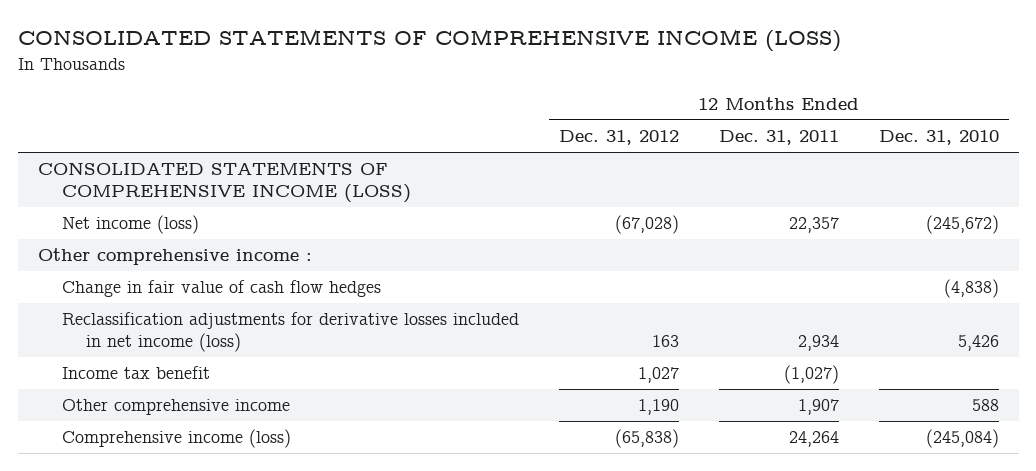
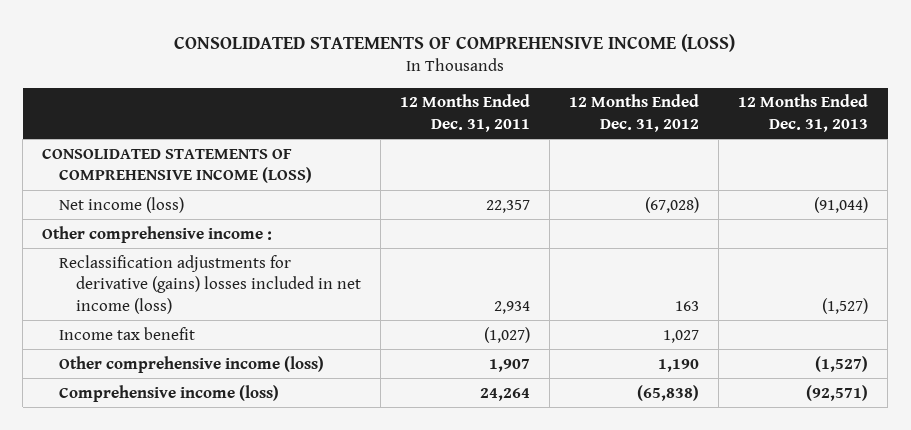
- | 12 Months Ended Dec. 31, 2012 | 12 Months Ended Dec. 31, 2011 | 12 Months Ended Dec. 31, 2010
+ | 12 Months Ended Dec. 31, 2011 | 12 Months Ended Dec. 31, 2012 | 12 Months Ended Dec. 31, 2013
- Change in fair value of cash flow hedges | | | (4,838)
- Reclassification adjustments for derivative losses included in net income (loss) | 163 | 2,934 | 5,426
+ Reclassification adjustments for derivative (gains) losses included in net income (loss) | 2,934 | 163 | (1,527)
- Other comprehensive income | 1,190 | 1,907 | 588
+ Other comprehensive income (loss) | 1,907 | 1,190 | (1,527)

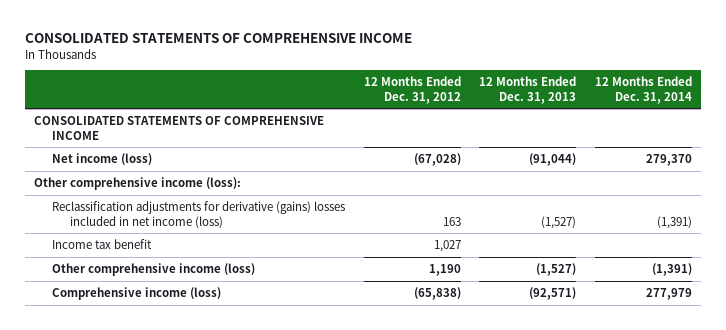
- CONSOLIDATED STATEMENTS OF COMPREHENSIVE INCOME (LOSS)
+ CONSOLIDATED STATEMENTS OF COMPREHENSIVE INCOME
- | 12 Months Ended Dec. 31, 2011 | 12 Months Ended Dec. 31, 2012 | 12 Months Ended Dec. 31, 2013
+ | 12 Months Ended Dec. 31, 2012 | 12 Months Ended Dec. 31, 2013 | 12 Months Ended Dec. 31, 2014
- CONSOLIDATED STATEMENTS OF COMPREHENSIVE INCOME (LOSS)
+ CONSOLIDATED STATEMENTS OF COMPREHENSIVE INCOME
- Other comprehensive income :
+ Other comprehensive income (loss):

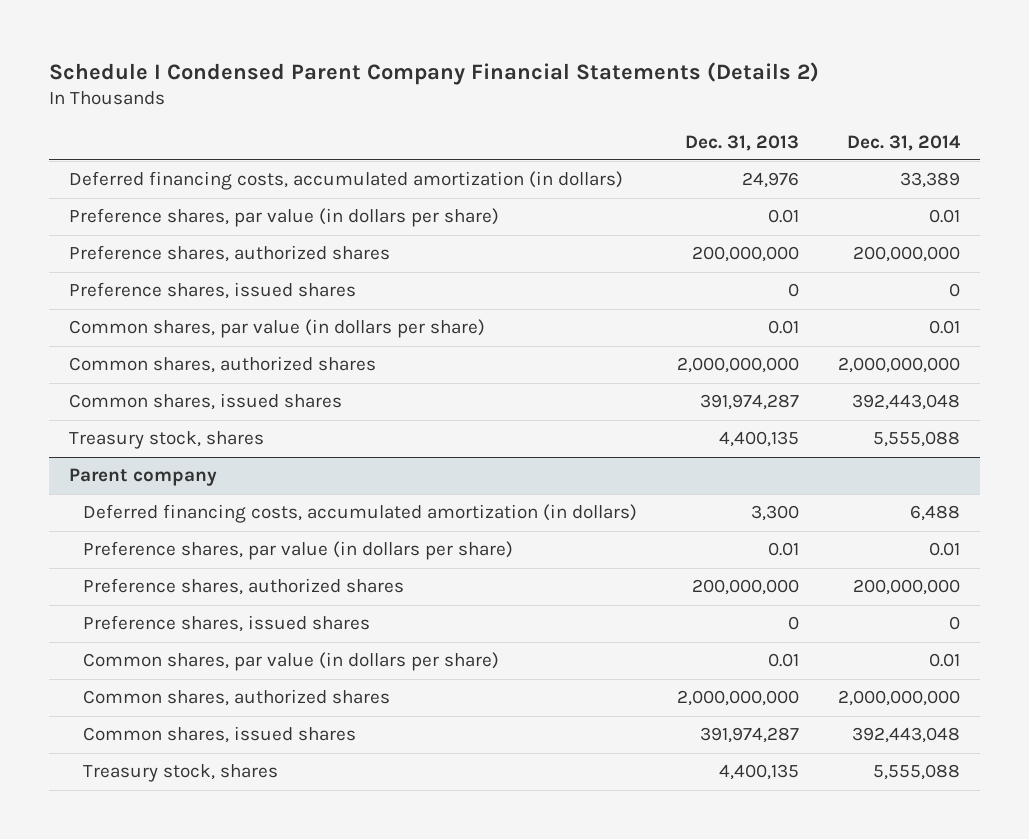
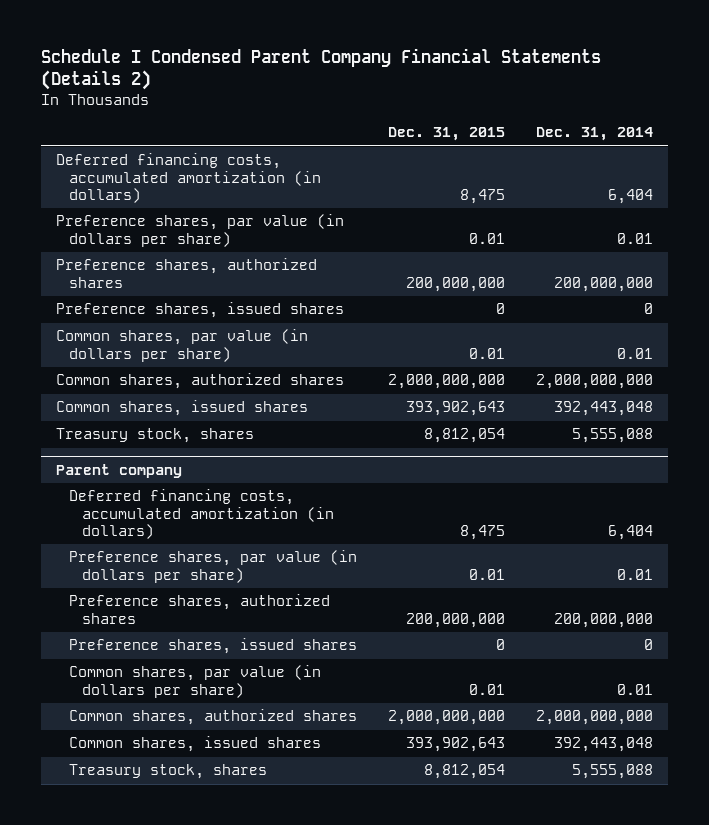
- | Dec. 31, 2013 | Dec. 31, 2014
+ | Dec. 31, 2015 | Dec. 31, 2014
- Deferred financing costs, accumulated amortization (in dollars) | 24,976 | 33,389
+ Deferred financing costs, accumulated amortization (in dollars) | 8,475 | 6,404
@ Parent company
- Deferred financing costs, accumulated amortization (in dollars) | 3,300 | 6,488
+ Deferred financing costs, accumulated amortization (in dollars) | 8,475 | 6,404

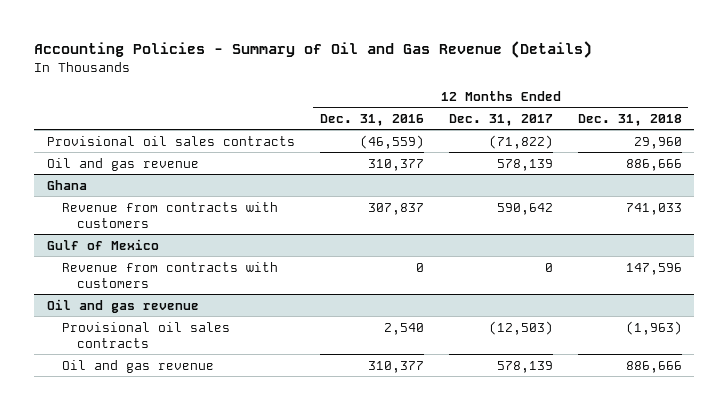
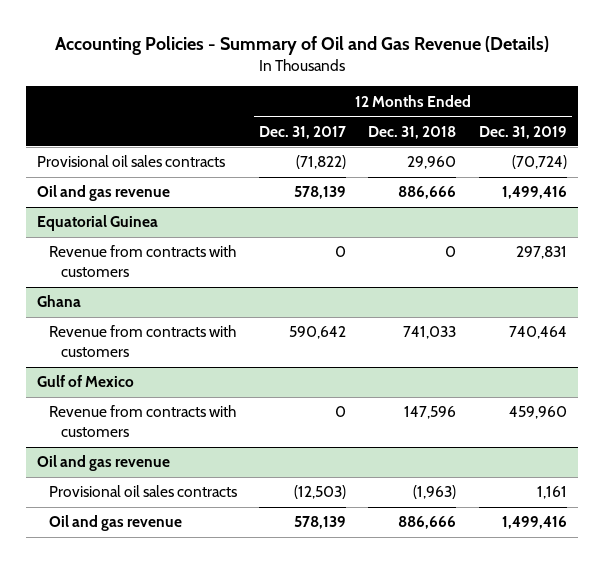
- | 12 Months Ended Dec. 31, 2016 | 12 Months Ended Dec. 31, 2017 | 12 Months Ended Dec. 31, 2018
+ | 12 Months Ended Dec. 31, 2017 | 12 Months Ended Dec. 31, 2018 | 12 Months Ended Dec. 31, 2019
+ Equatorial Guinea
+ Revenue from contracts with customers | 0 | 0 | 297,831

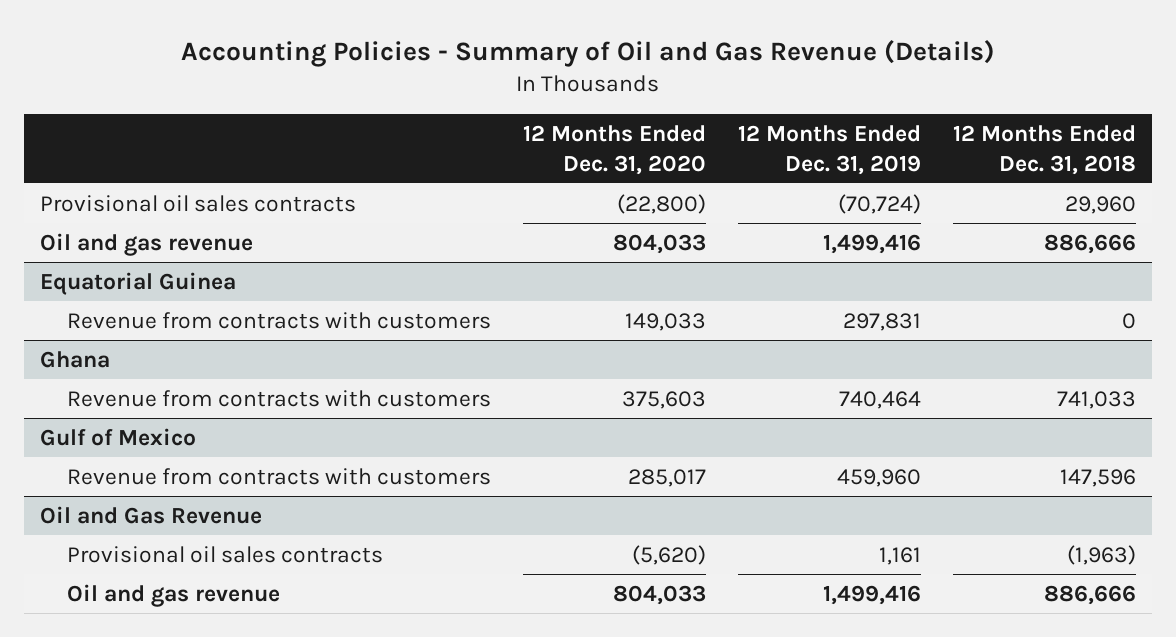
- | 12 Months Ended Dec. 31, 2017 | 12 Months Ended Dec. 31, 2018 | 12 Months Ended Dec. 31, 2019
+ | 12 Months Ended Dec. 31, 2020 | 12 Months Ended Dec. 31, 2019 | 12 Months Ended Dec. 31, 2018
- Oil and gas revenue
+ Oil and Gas Revenue

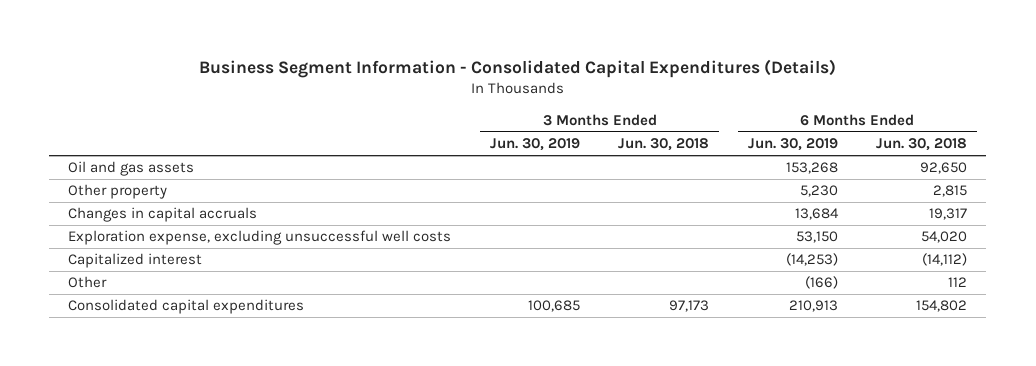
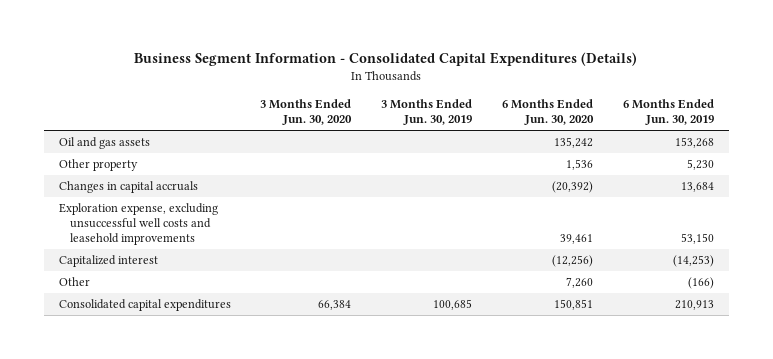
- | 3 Months Ended Jun. 30, 2019 | 3 Months Ended Jun. 30, 2018 | 6 Months Ended Jun. 30, 2019 | 6 Months Ended Jun. 30, 2018
+ | 3 Months Ended Jun. 30, 2020 | 3 Months Ended Jun. 30, 2019 | 6 Months Ended Jun. 30, 2020 | 6 Months Ended Jun. 30, 2019
- Exploration expense, excluding unsuccessful well costs | | | 53,150 | 54,020
+ Exploration expense, excluding unsuccessful well costs and leasehold improvements | | | 39,461 | 53,150

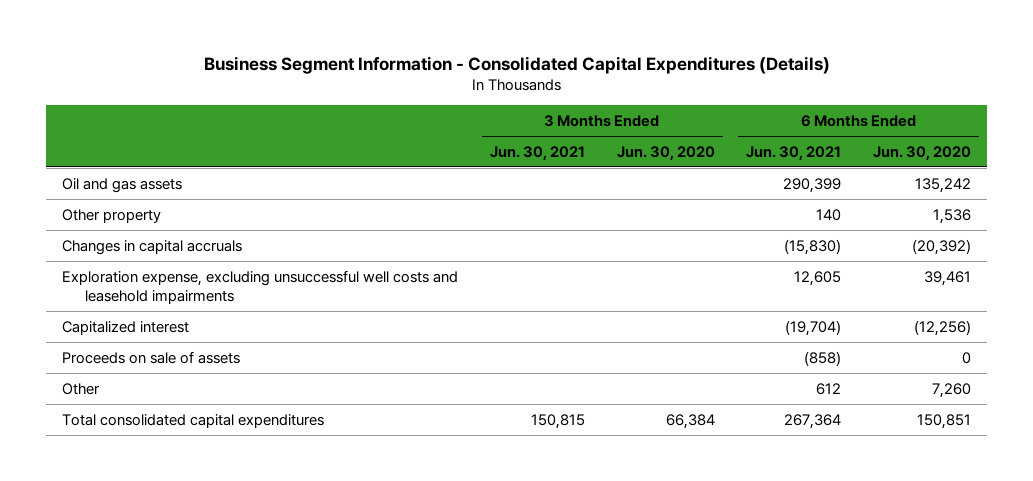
- | 3 Months Ended Jun. 30, 2020 | 3 Months Ended Jun. 30, 2019 | 6 Months Ended Jun. 30, 2020 | 6 Months Ended Jun. 30, 2019
+ | 3 Months Ended Jun. 30, 2021 | 3 Months Ended Jun. 30, 2020 | 6 Months Ended Jun. 30, 2021 | 6 Months Ended Jun. 30, 2020
- Exploration expense, excluding unsuccessful well costs and leasehold improvements | | | 39,461 | 53,150
+ Exploration expense, excluding unsuccessful well costs and leasehold impairments | | | 12,605 | 39,461
+ Proceeds on sale of assets | | | (858) | 0
- Consolidated capital expenditures | 66,384 | 100,685 | 150,851 | 210,913
+ Total consolidated capital expenditures | 150,815 | 66,384 | 267,364 | 150,851

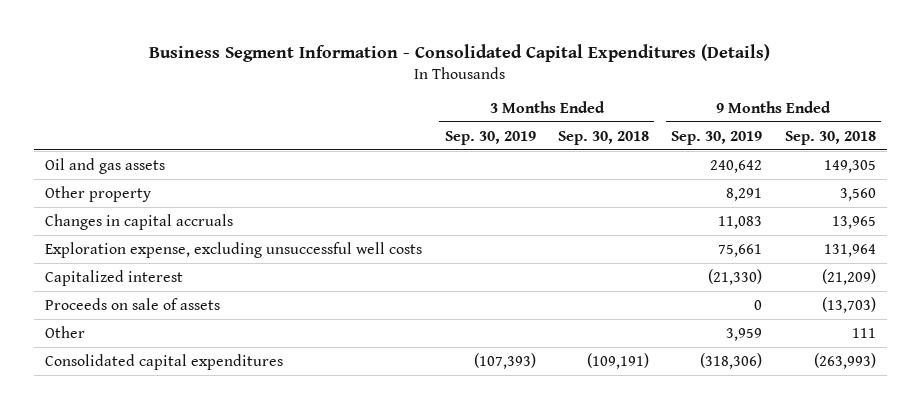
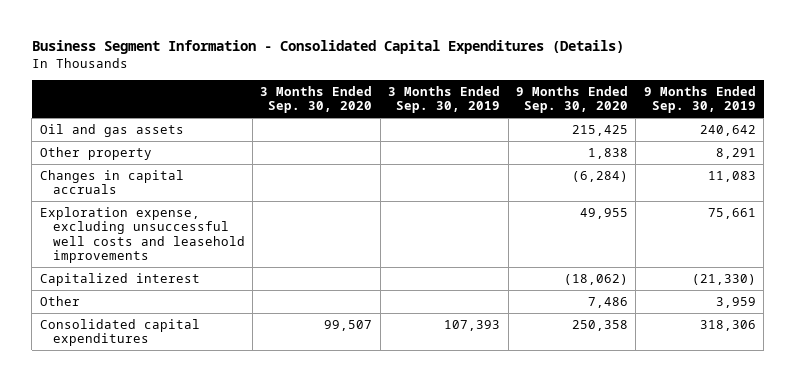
- | 3 Months Ended Sep. 30, 2019 | 3 Months Ended Sep. 30, 2018 | 9 Months Ended Sep. 30, 2019 | 9 Months Ended Sep. 30, 2018
+ | 3 Months Ended Sep. 30, 2020 | 3 Months Ended Sep. 30, 2019 | 9 Months Ended Sep. 30, 2020 | 9 Months Ended Sep. 30, 2019
- Exploration expense, excluding unsuccessful well costs | | | 75,661 | 131,964
+ Exploration expense, excluding unsuccessful well costs and leasehold improvements | | | 49,955 | 75,661
- Proceeds on sale of assets | | | 0 | (13,703)
- Consolidated capital expenditures | (107,393) | (109,191) | (318,306) | (263,993)
+ Consolidated capital expenditures | 99,507 | 107,393 | 250,358 | 318,306

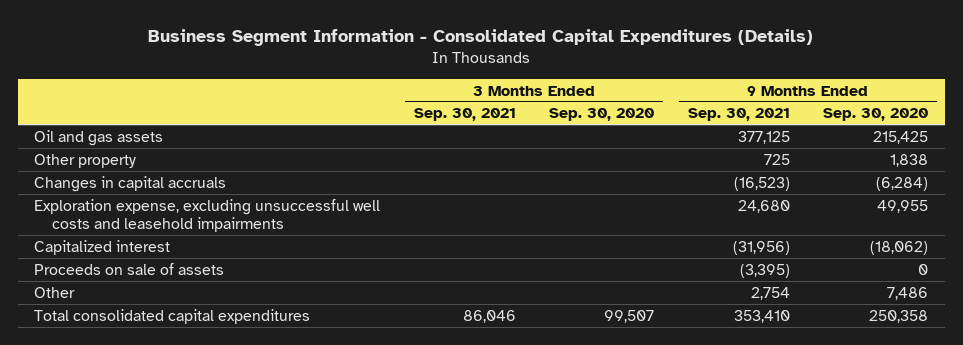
- | 3 Months Ended Sep. 30, 2020 | 3 Months Ended Sep. 30, 2019 | 9 Months Ended Sep. 30, 2020 | 9 Months Ended Sep. 30, 2019
+ | 3 Months Ended Sep. 30, 2021 | 3 Months Ended Sep. 30, 2020 | 9 Months Ended Sep. 30, 2021 | 9 Months Ended Sep. 30, 2020
- Exploration expense, excluding unsuccessful well costs and leasehold improvements | | | 49,955 | 75,661
+ Exploration expense, excluding unsuccessful well costs and leasehold impairments | | | 24,680 | 49,955
+ Proceeds on sale of assets | | | (3,395) | 0
- Consolidated capital expenditures | 99,507 | 107,393 | 250,358 | 318,306
+ Total consolidated capital expenditures | 86,046 | 99,507 | 353,410 | 250,358

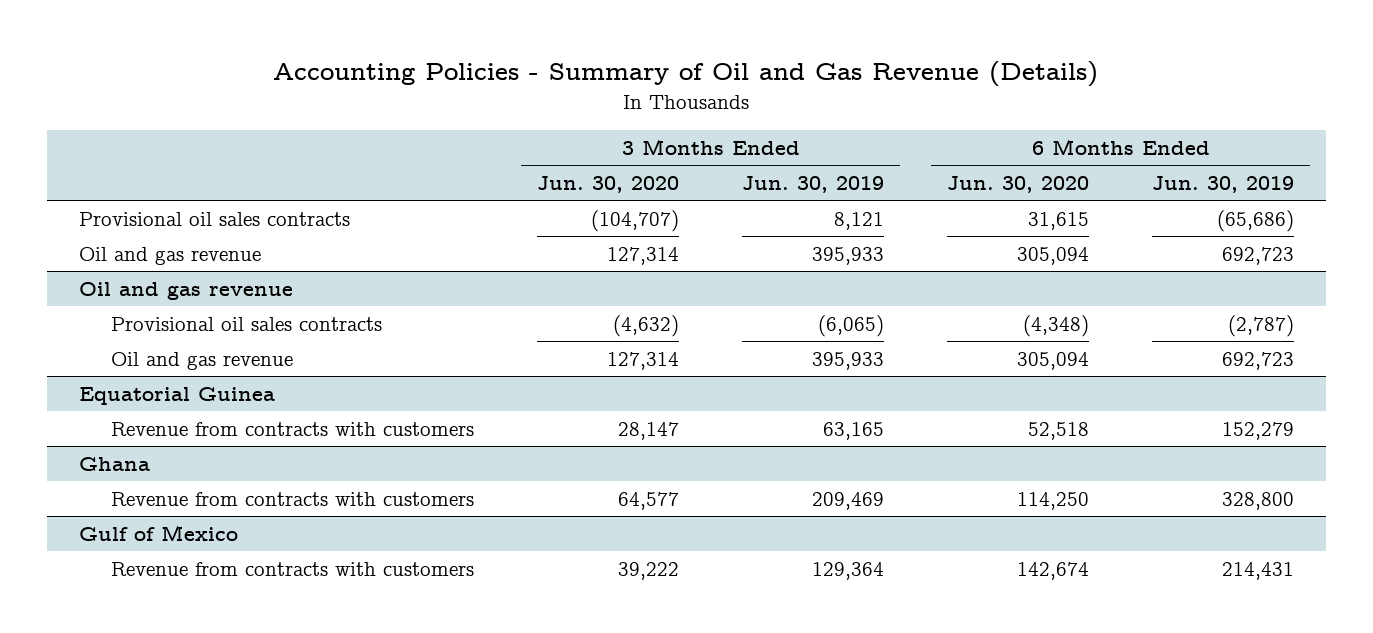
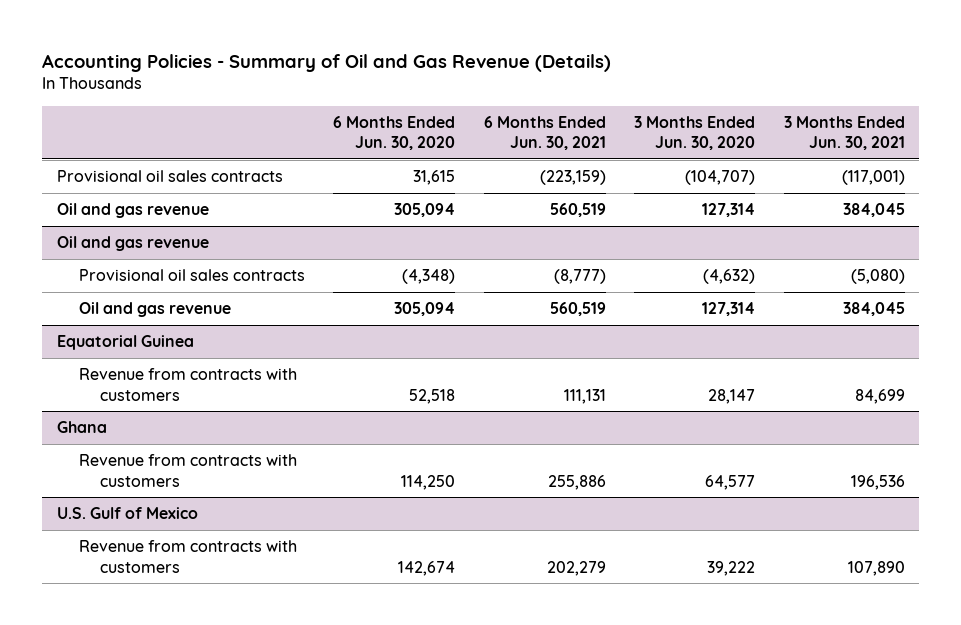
- | 3 Months Ended Jun. 30, 2020 | 3 Months Ended Jun. 30, 2019 | 6 Months Ended Jun. 30, 2020 | 6 Months Ended Jun. 30, 2019
+ | 6 Months Ended Jun. 30, 2020 | 6 Months Ended Jun. 30, 2021 | 3 Months Ended Jun. 30, 2020 | 3 Months Ended Jun. 30, 2021
- Gulf of Mexico
+ U.S. Gulf of Mexico

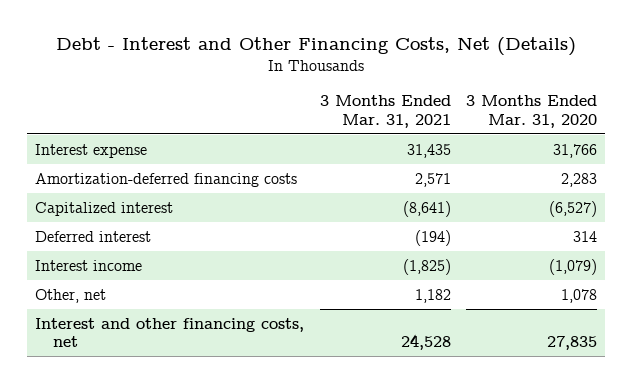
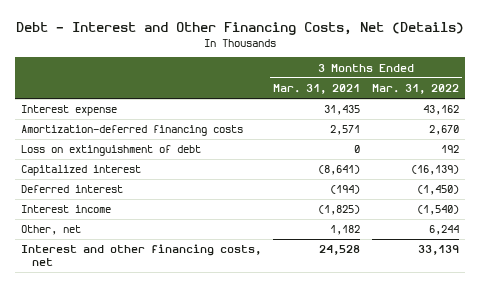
- | 3 Months Ended Mar. 31, 2021 | 3 Months Ended Mar. 31, 2020
+ | 3 Months Ended Mar. 31, 2021 | 3 Months Ended Mar. 31, 2022
+ Loss on extinguishment of debt | 0 | 192

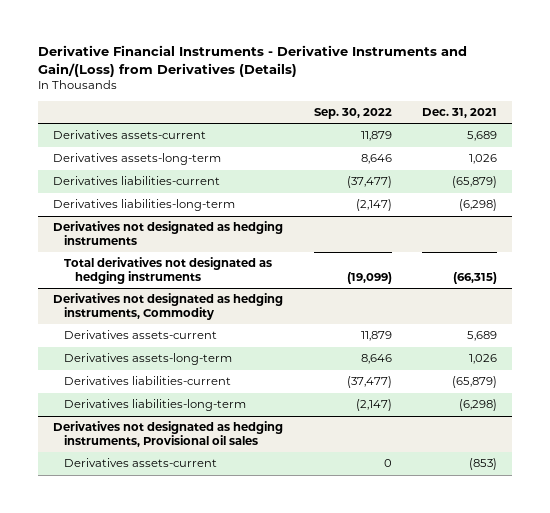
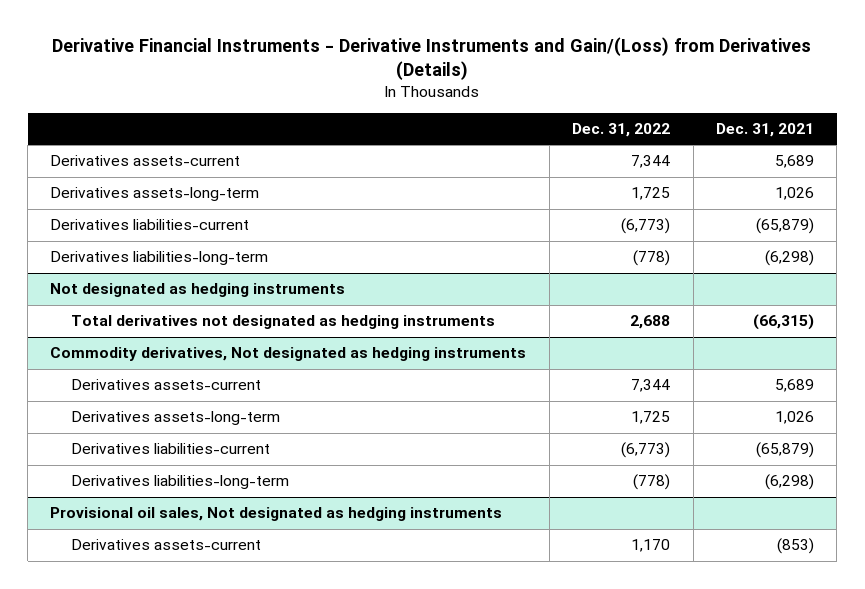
- | Sep. 30, 2022 | Dec. 31, 2021
+ | Dec. 31, 2022 | Dec. 31, 2021
- Derivatives not designated as hedging instruments
+ Not designated as hedging instruments
- Derivatives not designated as hedging instruments, Commodity
+ Commodity derivatives, Not designated as hedging instruments
- Derivatives not designated as hedging instruments, Provisional oil sales
+ Provisional oil sales, Not designated as hedging instruments

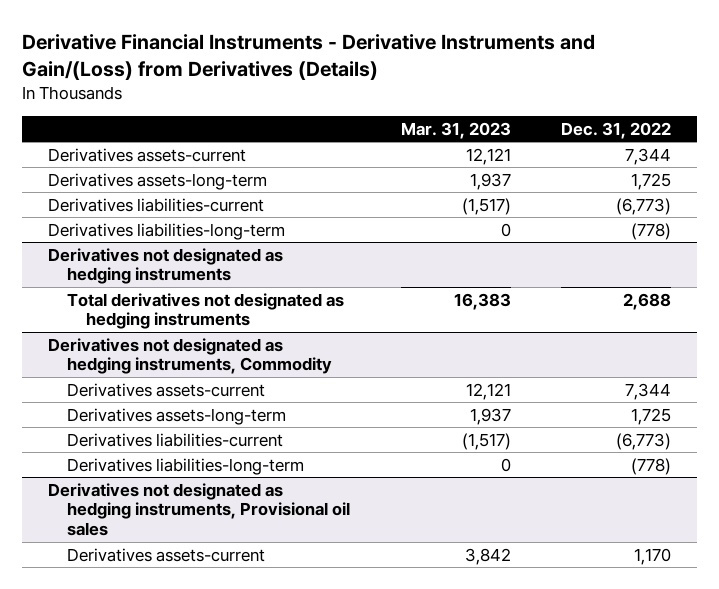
- | Dec. 31, 2022 | Dec. 31, 2021
+ | Mar. 31, 2023 | Dec. 31, 2022
- Not designated as hedging instruments
+ Derivatives not designated as hedging instruments
- Commodity derivatives, Not designated as hedging instruments
+ Derivatives not designated as hedging instruments, Commodity
- Provisional oil sales, Not designated as hedging instruments
+ Derivatives not designated as hedging instruments, Provisional oil sales

